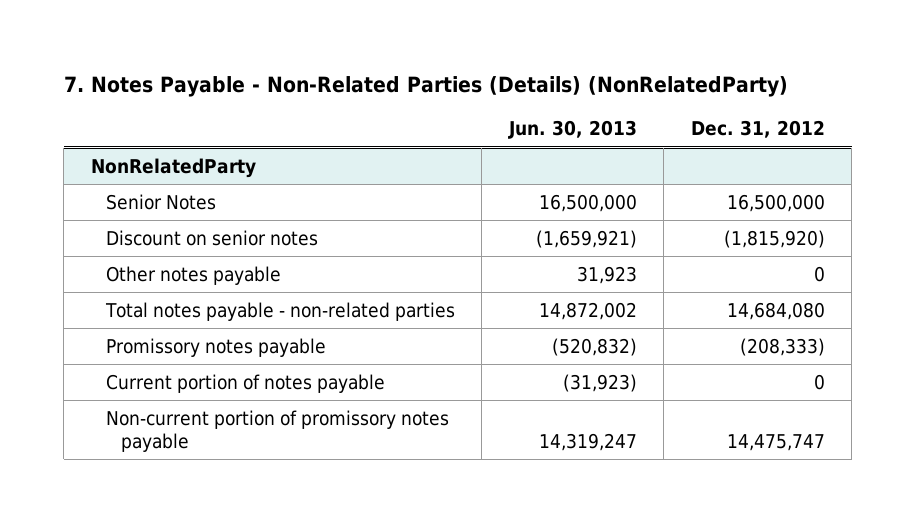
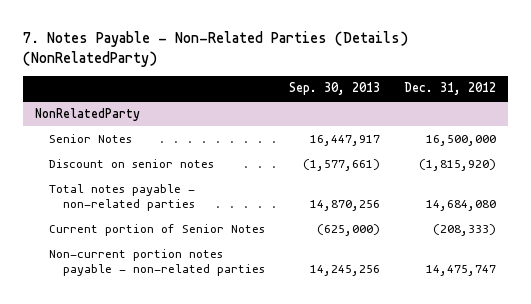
- | Jun. 30, 2013 | Dec. 31, 2012
+ | Sep. 30, 2013 | Dec. 31, 2012
@ NonRelatedParty
- Other notes payable | 31,923 | 0
- Promissory notes payable | (520,832) | (208,333)
- Current portion of notes payable | (31,923) | 0
- Non-current portion of promissory notes payable | 14,319,247 | 14,475,747
+ Current portion of Senior Notes | (625,000) | (208,333)
+ Non-current portion notes payable - non-related parties | 14,245,256 | 14,475,747

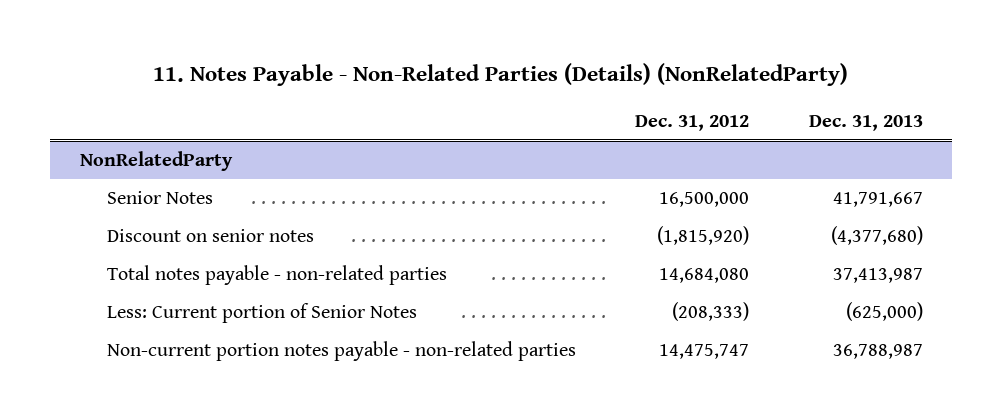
- 7. Notes Payable - Non-Related Parties (Details) (NonRelatedParty)
+ 11. Notes Payable - Non-Related Parties (Details) (NonRelatedParty)
- | Sep. 30, 2013 | Dec. 31, 2012
+ | Dec. 31, 2012 | Dec. 31, 2013
@ NonRelatedParty
- Current portion of Senior Notes | (625,000) | (208,333)
+ Less: Current portion of Senior Notes | (208,333) | (625,000)

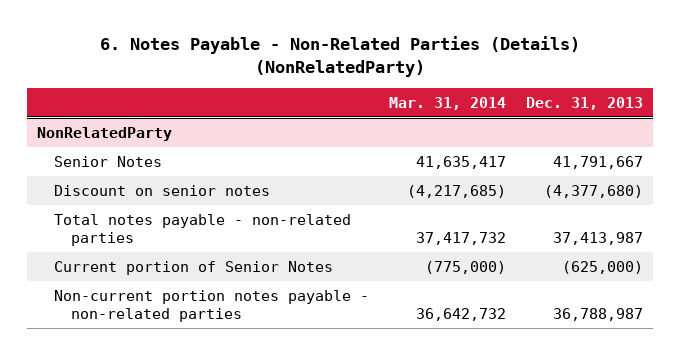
- 11. Notes Payable - Non-Related Parties (Details) (NonRelatedParty)
+ 6. Notes Payable - Non-Related Parties (Details) (NonRelatedParty)
- | Dec. 31, 2012 | Dec. 31, 2013
+ | Mar. 31, 2014 | Dec. 31, 2013
@ NonRelatedParty
- Less: Current portion of Senior Notes | (208,333) | (625,000)
+ Current portion of Senior Notes | (775,000) | (625,000)

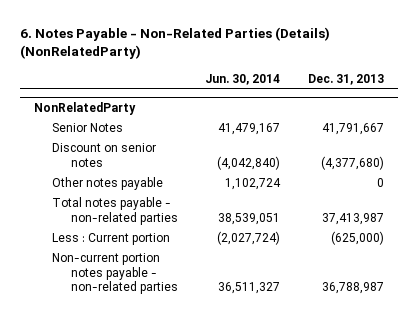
- | Mar. 31, 2014 | Dec. 31, 2013
+ | Jun. 30, 2014 | Dec. 31, 2013
@ NonRelatedParty
+ Other notes payable | 1,102,724 | 0
- Current portion of Senior Notes | (775,000) | (625,000)
+ Less : Current portion | (2,027,724) | (625,000)

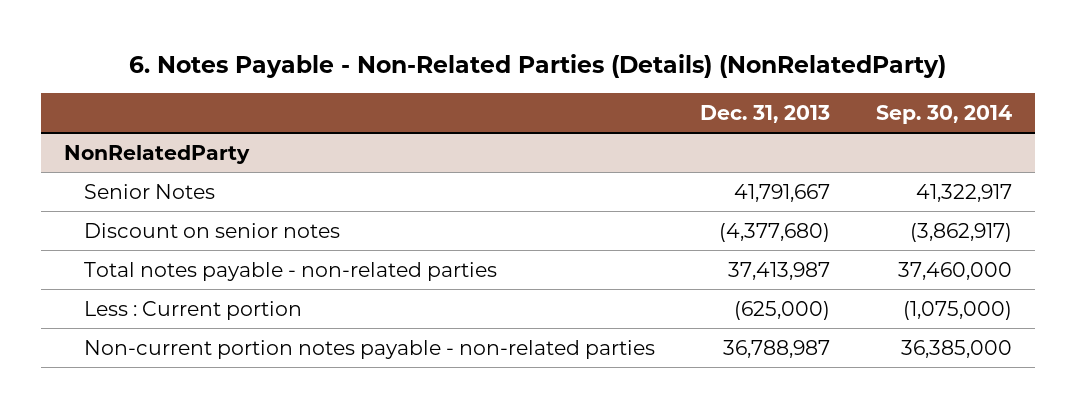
- | Jun. 30, 2014 | Dec. 31, 2013
+ | Dec. 31, 2013 | Sep. 30, 2014
@ NonRelatedParty
- Other notes payable | 1,102,724 | 0

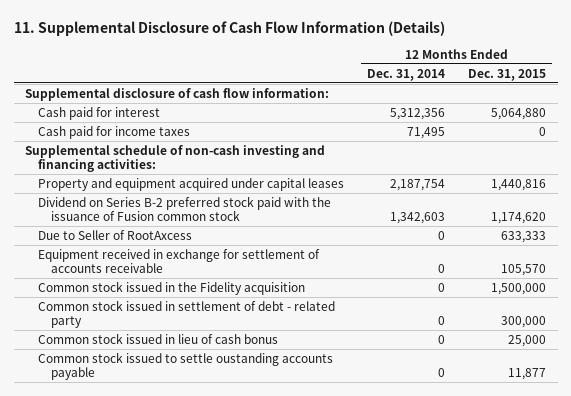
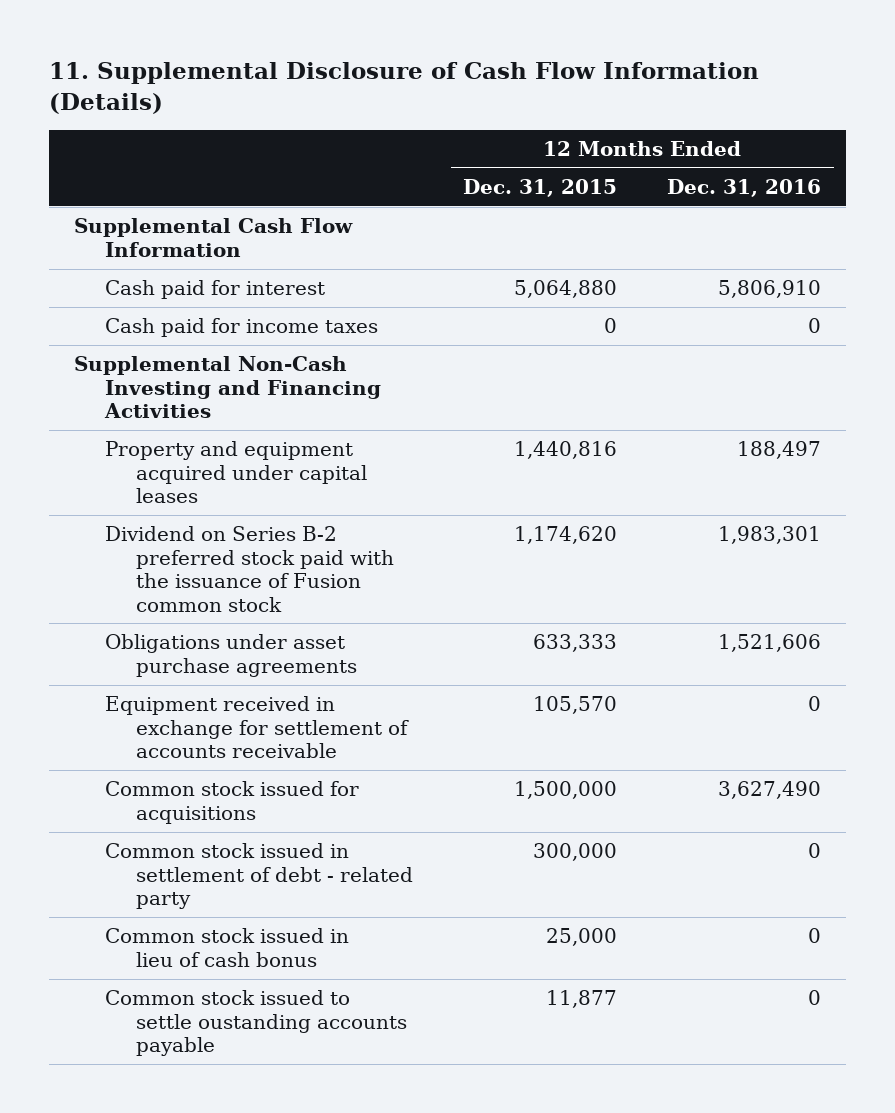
- | 12 Months Ended Dec. 31, 2014 | 12 Months Ended Dec. 31, 2015
+ | 12 Months Ended Dec. 31, 2015 | 12 Months Ended Dec. 31, 2016
- Supplemental disclosure of cash flow information:
+ Supplemental Cash Flow Information
- Supplemental schedule of non-cash investing and financing activities:
+ Supplemental Non-Cash Investing and Financing Activities
- Due to Seller of RootAxcess | 0 | 633,333
+ Obligations under asset purchase agreements | 633,333 | 1,521,606
- Common stock issued in the Fidelity acquisition | 0 | 1,500,000
+ Common stock issued for acquisitions | 1,500,000 | 3,627,490

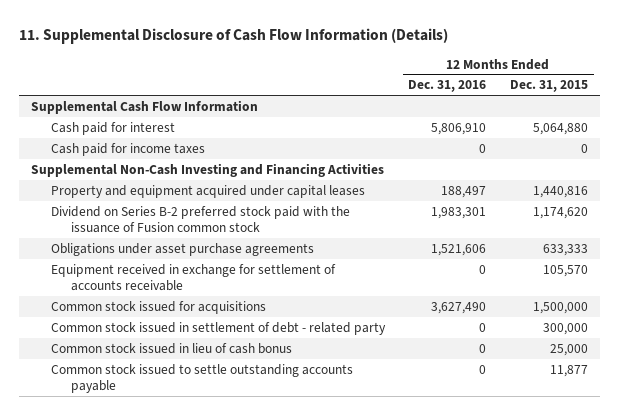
- | 12 Months Ended Dec. 31, 2015 | 12 Months Ended Dec. 31, 2016
+ | 12 Months Ended Dec. 31, 2016 | 12 Months Ended Dec. 31, 2015
- Common stock issued to settle oustanding accounts payable | 11,877 | 0
+ Common stock issued to settle outstanding accounts payable | 0 | 11,877

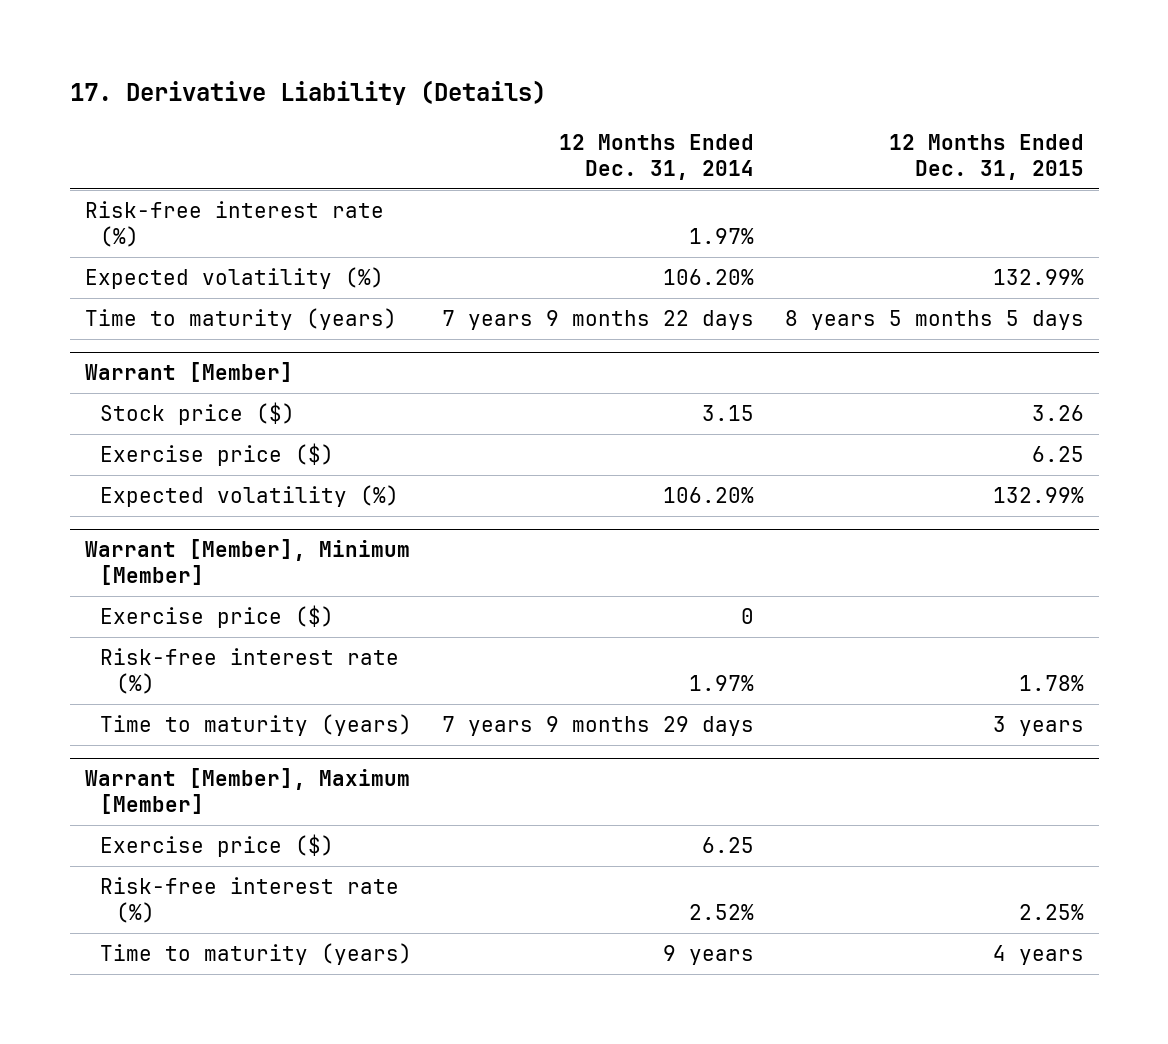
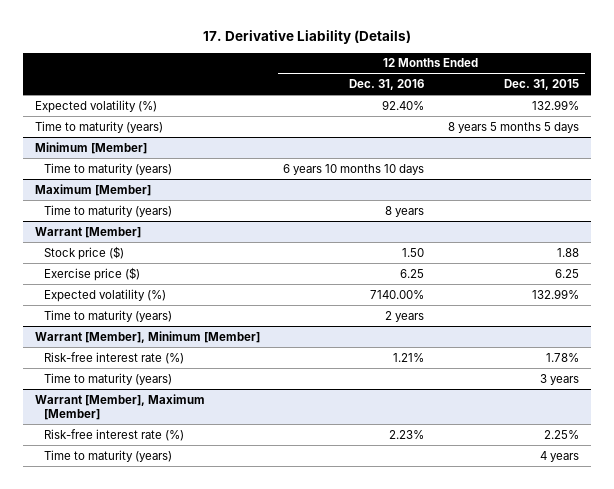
- | 12 Months Ended Dec. 31, 2014 | 12 Months Ended Dec. 31, 2015
+ | 12 Months Ended Dec. 31, 2016 | 12 Months Ended Dec. 31, 2015
- Risk-free interest rate (%) | 1.97% |
+ Minimum [Member]
+ Time to maturity (years) | 6 years 10 months 10 days |
+ Maximum [Member]
+ Time to maturity (years) | 8 years |
@ Warrant [Member]
- Stock price ($) | 3.15 | 3.26
+ Stock price ($) | 1.50 | 1.88
+ Time to maturity (years) | 2 years |
@ Warrant [Member], Minimum [Member]
- Exercise price ($) | 0 |
@ Warrant [Member], Maximum [Member]
- Exercise price ($) | 6.25 |

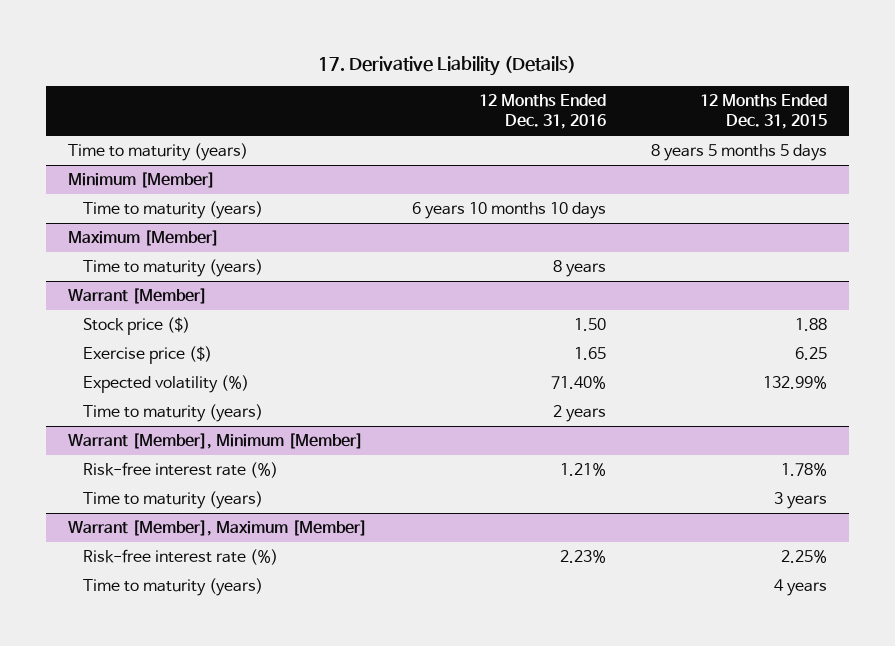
- Expected volatility (%) | 92.40% | 132.99%
@ Warrant [Member]
- Exercise price ($) | 6.25 | 6.25
- Expected volatility (%) | 7140.00% | 132.99%
+ Exercise price ($) | 1.65 | 6.25
+ Expected volatility (%) | 71.40% | 132.99%

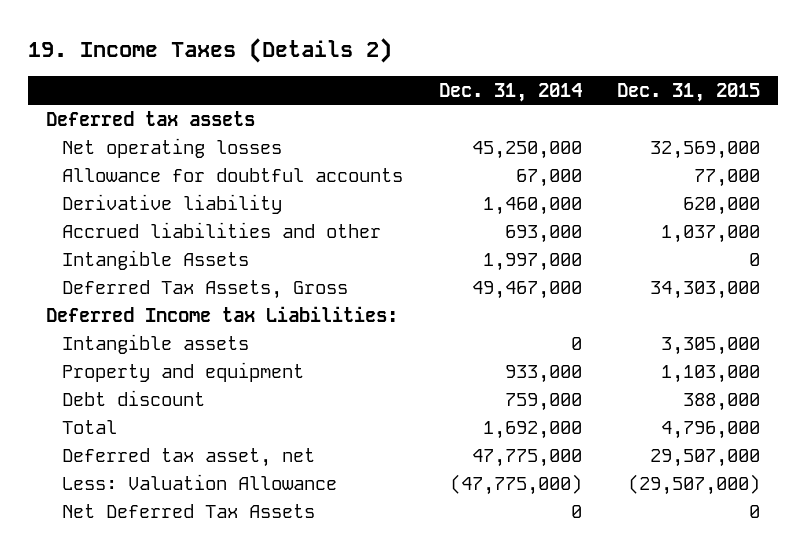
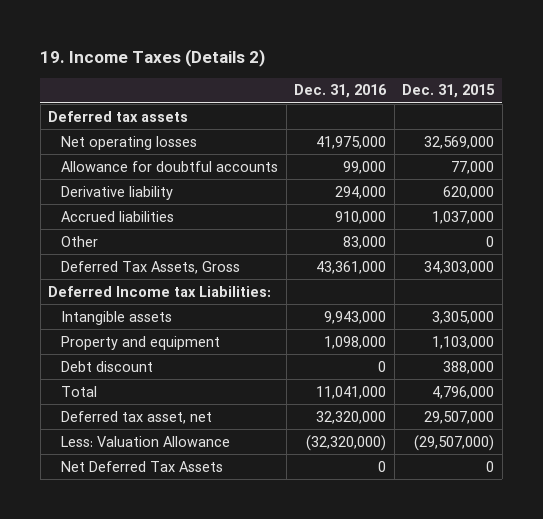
- | Dec. 31, 2014 | Dec. 31, 2015
+ | Dec. 31, 2016 | Dec. 31, 2015
- Accrued liabilities and other | 693,000 | 1,037,000
- Intangible Assets | 1,997,000 | 0
+ Accrued liabilities | 910,000 | 1,037,000
+ Other | 83,000 | 0

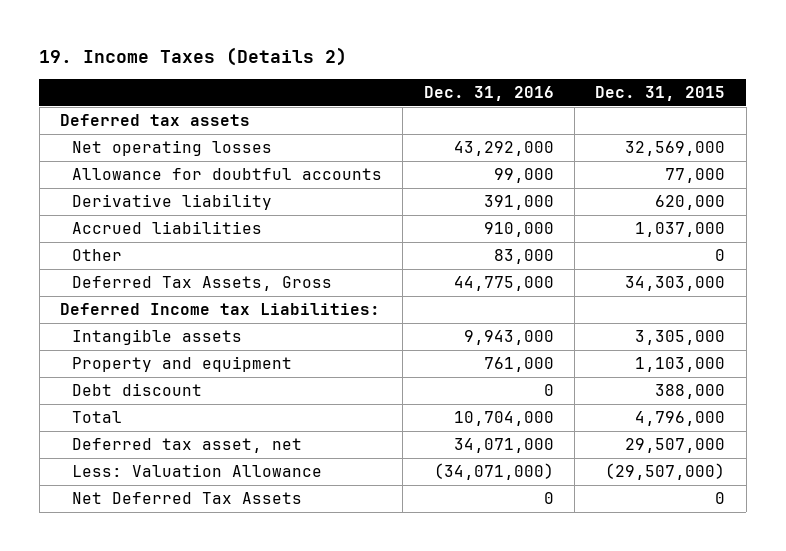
- Net operating losses | 41,975,000 | 32,569,000
+ Net operating losses | 43,292,000 | 32,569,000
- Derivative liability | 294,000 | 620,000
+ Derivative liability | 391,000 | 620,000
- Deferred Tax Assets, Gross | 43,361,000 | 34,303,000
+ Deferred Tax Assets, Gross | 44,775,000 | 34,303,000
- Property and equipment | 1,098,000 | 1,103,000
+ Property and equipment | 761,000 | 1,103,000
- Total | 11,041,000 | 4,796,000
- Deferred tax asset, net | 32,320,000 | 29,507,000
- Less: Valuation Allowance | (32,320,000) | (29,507,000)
+ Total | 10,704,000 | 4,796,000
+ Deferred tax asset, net | 34,071,000 | 29,507,000
+ Less: Valuation Allowance | (34,071,000) | (29,507,000)

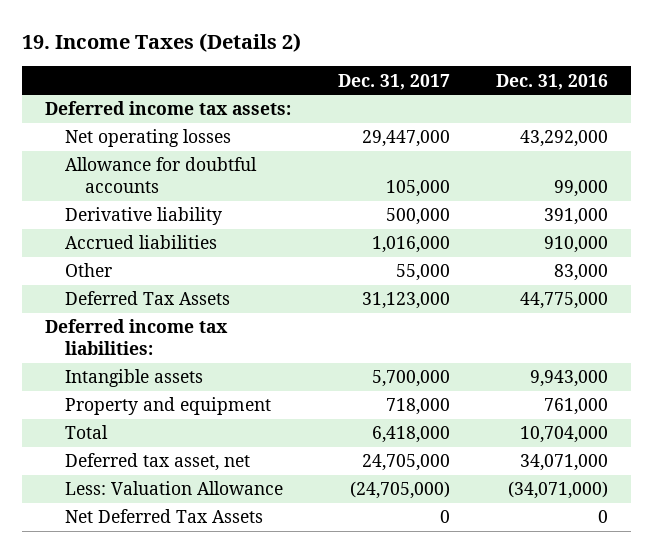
- | Dec. 31, 2016 | Dec. 31, 2015
+ | Dec. 31, 2017 | Dec. 31, 2016
- Deferred tax assets
+ Deferred income tax assets:
- Deferred Tax Assets, Gross | 44,775,000 | 34,303,000
- Deferred Income tax Liabilities:
+ Deferred Tax Assets | 31,123,000 | 44,775,000
+ Deferred income tax liabilities:
- Debt discount | 0 | 388,000

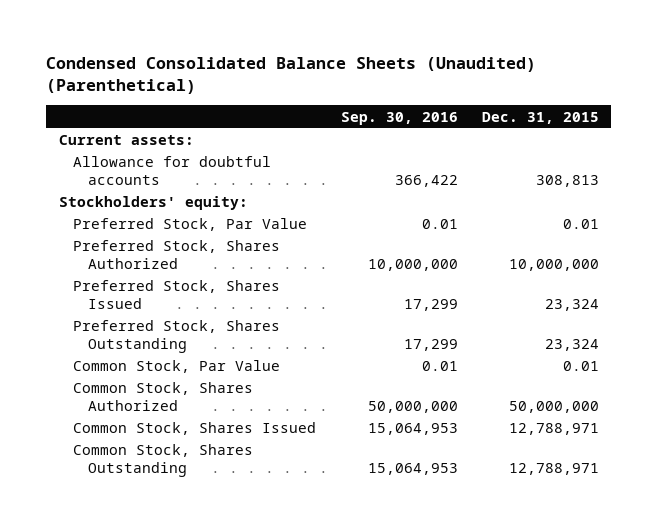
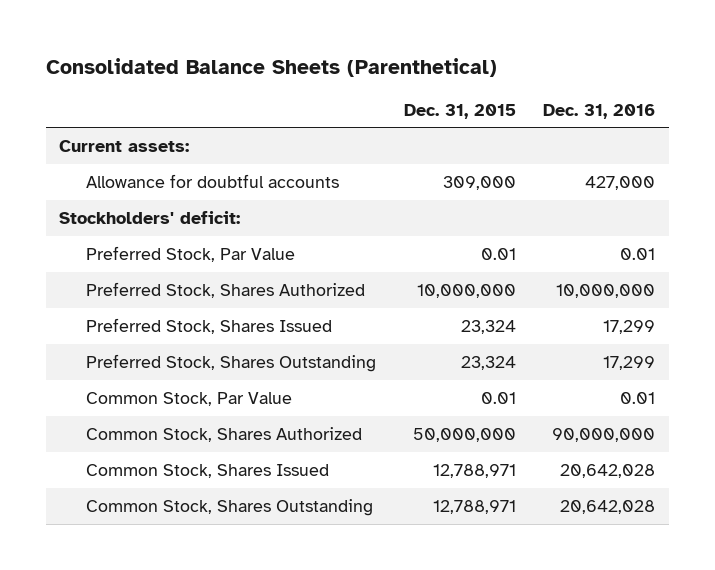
- Condensed Consolidated Balance Sheets (Unaudited) (Parenthetical)
+ Consolidated Balance Sheets (Parenthetical)
- | Sep. 30, 2016 | Dec. 31, 2015
+ | Dec. 31, 2015 | Dec. 31, 2016
- Allowance for doubtful accounts | 366,422 | 308,813
- Stockholders' equity:
+ Allowance for doubtful accounts | 309,000 | 427,000
+ Stockholders' deficit:

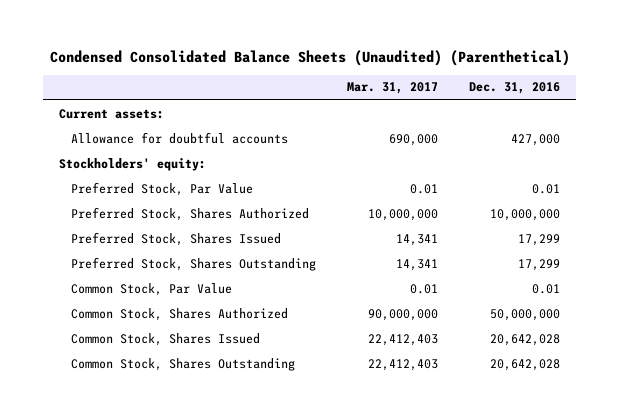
- Consolidated Balance Sheets (Parenthetical)
+ Condensed Consolidated Balance Sheets (Unaudited) (Parenthetical)
- | Dec. 31, 2015 | Dec. 31, 2016
+ | Mar. 31, 2017 | Dec. 31, 2016
- Stockholders' deficit:
+ Stockholders' equity:
- Common Stock, Shares Authorized | 50,000,000 | 90,000,000
+ Common Stock, Shares Authorized | 90,000,000 | 50,000,000

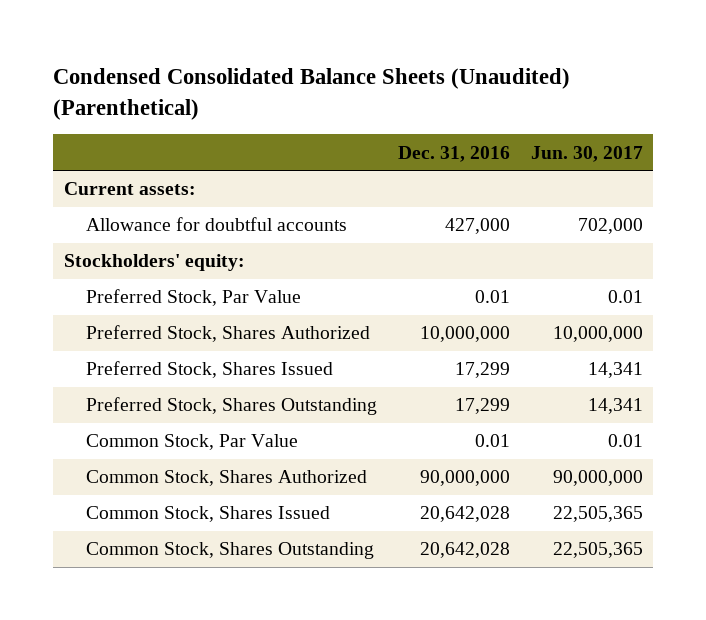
- | Mar. 31, 2017 | Dec. 31, 2016
+ | Dec. 31, 2016 | Jun. 30, 2017
- Common Stock, Shares Authorized | 90,000,000 | 50,000,000
+ Common Stock, Shares Authorized | 90,000,000 | 90,000,000

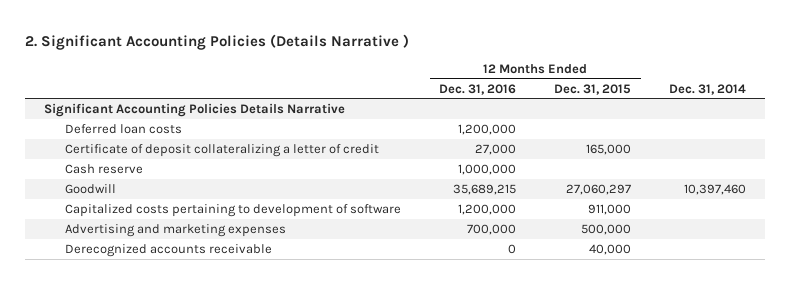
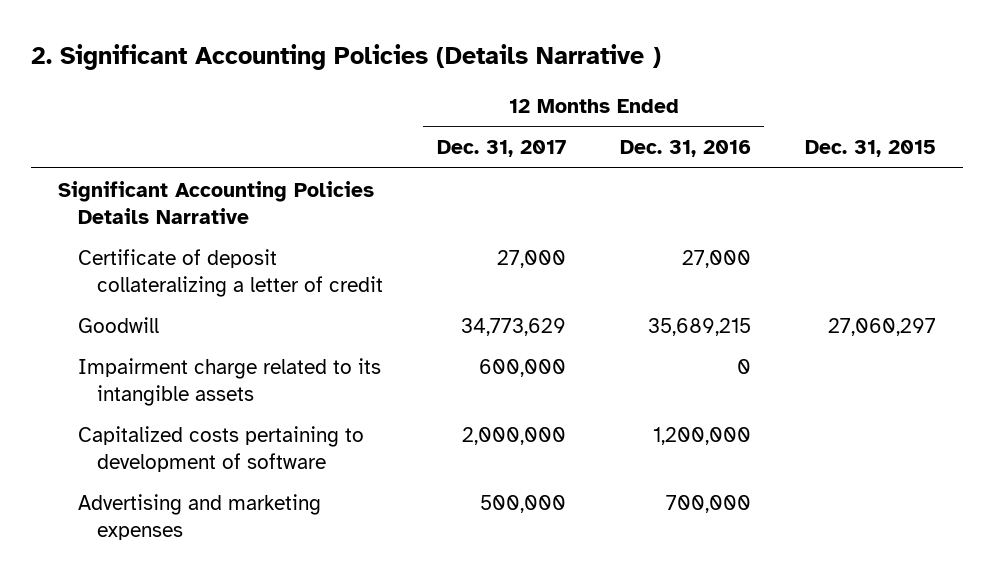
- | 12 Months Ended Dec. 31, 2016 | 12 Months Ended Dec. 31, 2015 | Dec. 31, 2014
+ | 12 Months Ended Dec. 31, 2017 | 12 Months Ended Dec. 31, 2016 | Dec. 31, 2015
- Deferred loan costs | 1,200,000 | |
- Cash reserve | 1,000,000 | |
+ Impairment charge related to its intangible assets | 600,000 | 0 |
- Derecognized accounts receivable | 0 | 40,000 |

